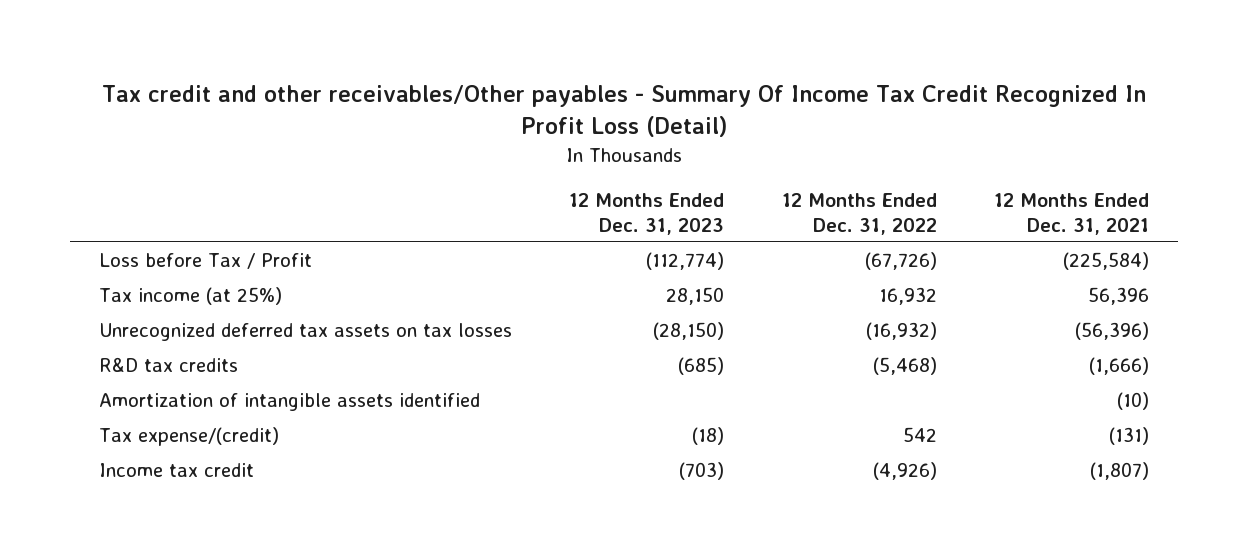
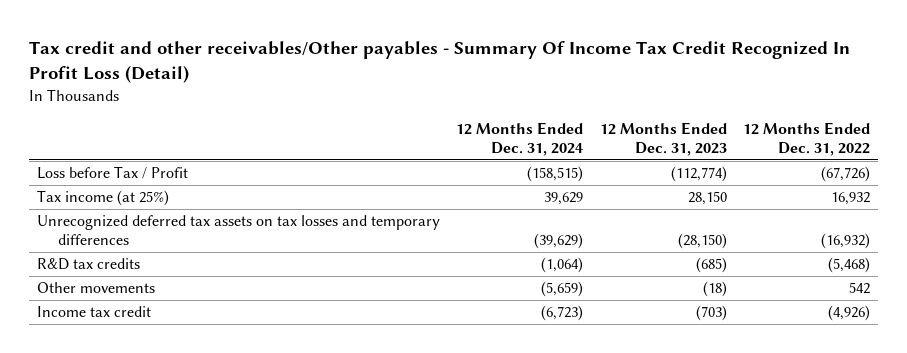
- | 12 Months Ended Dec. 31, 2023 | 12 Months Ended Dec. 31, 2022 | 12 Months Ended Dec. 31, 2021
+ | 12 Months Ended Dec. 31, 2024 | 12 Months Ended Dec. 31, 2023 | 12 Months Ended Dec. 31, 2022
- Unrecognized deferred tax assets on tax losses | (28,150) | (16,932) | (56,396)
+ Unrecognized deferred tax assets on tax losses and temporary differences | (39,629) | (28,150) | (16,932)
- Amortization of intangible assets identified | | | (10)
- Tax expense/(credit) | (18) | 542 | (131)
+ Other movements | (5,659) | (18) | 542

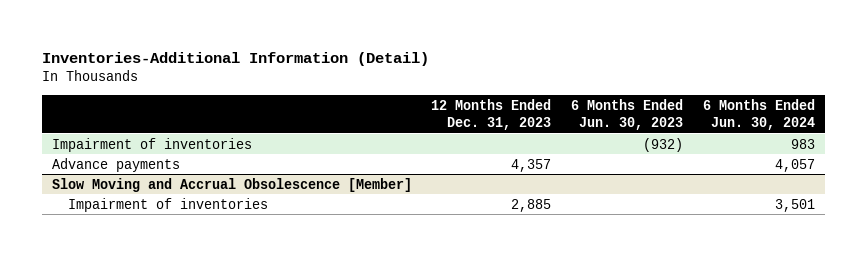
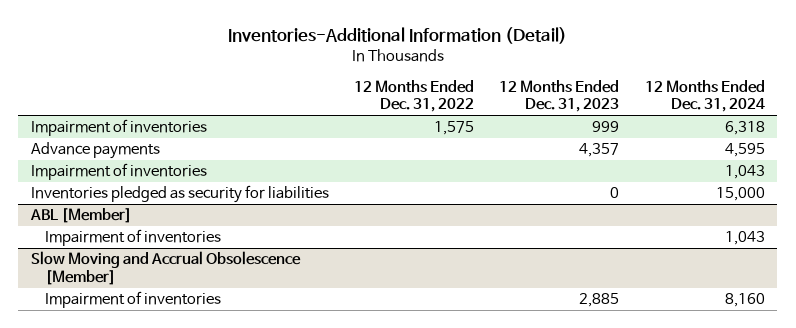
- | 12 Months Ended Dec. 31, 2023 | 6 Months Ended Jun. 30, 2023 | 6 Months Ended Jun. 30, 2024
+ | 12 Months Ended Dec. 31, 2022 | 12 Months Ended Dec. 31, 2023 | 12 Months Ended Dec. 31, 2024
+ Impairment of inventories | 1,575 | 999 | 6,318
moved down: Impairment of inventories | | | 1,043
+ Inventories pledged as security for liabilities | | 0 | 15,000
+ ABL [Member]
+ Impairment of inventories | | | 1,043

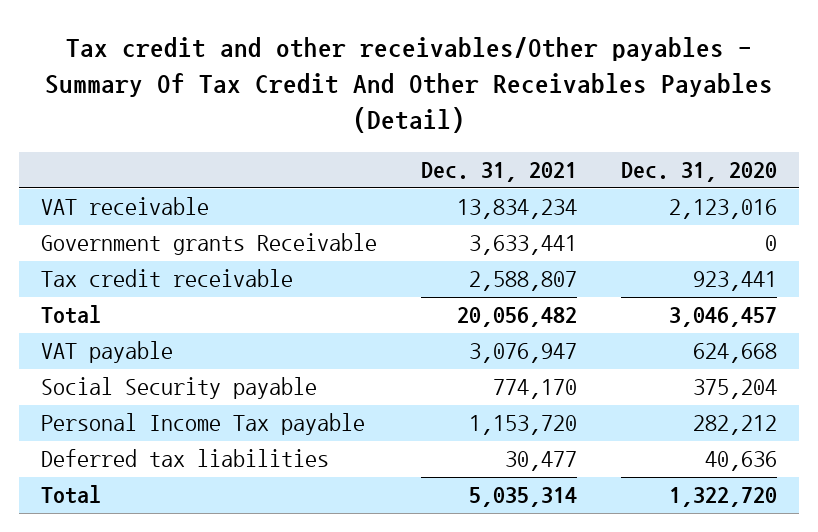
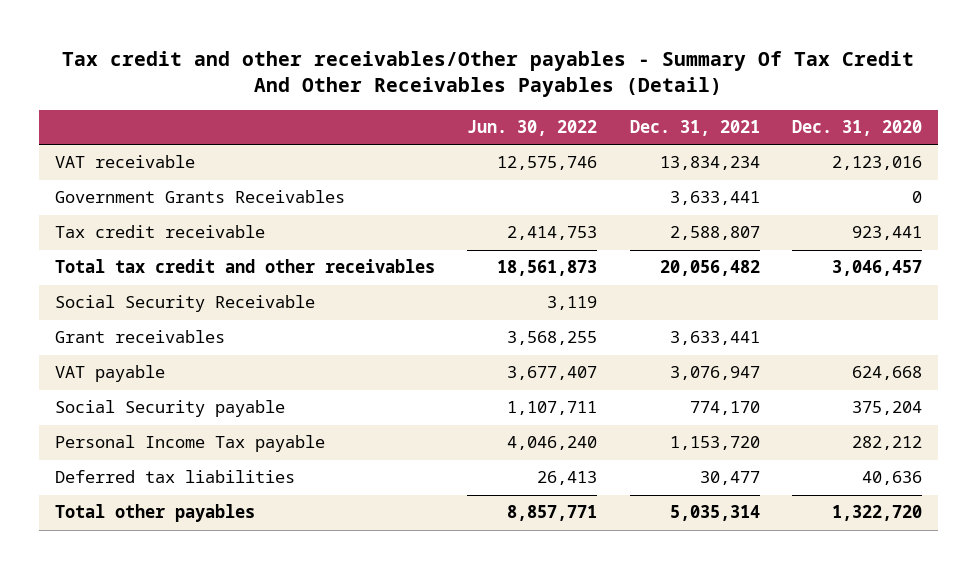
- | Dec. 31, 2021 | Dec. 31, 2020
+ | Jun. 30, 2022 | Dec. 31, 2021 | Dec. 31, 2020
- Government grants Receivable | 3,633,441 | 0
+ Government Grants Receivables | | 3,633,441 | 0
- Total | 20,056,482 | 3,046,457
+ Total tax credit and other receivables | 18,561,873 | 20,056,482 | 3,046,457
+ Social Security Receivable | 3,119 | |
+ Grant receivables | 3,568,255 | 3,633,441 |
- Total | 5,035,314 | 1,322,720
+ Total other payables | 8,857,771 | 5,035,314 | 1,322,720

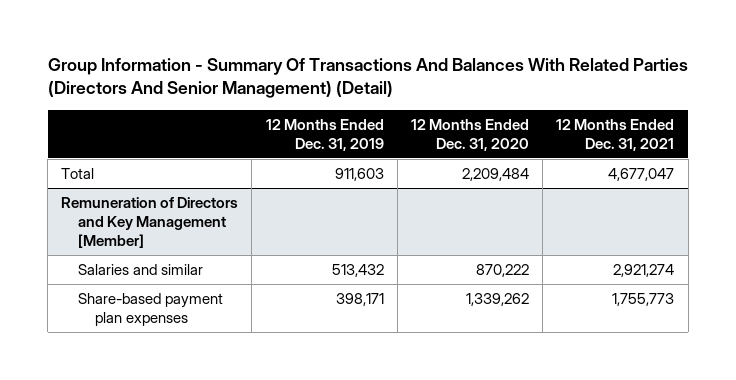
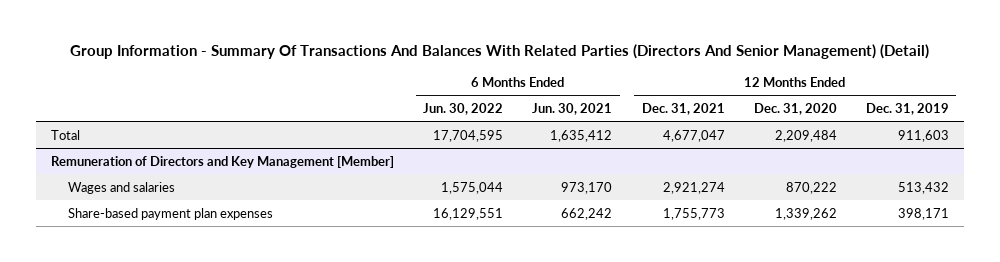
- | 12 Months Ended Dec. 31, 2019 | 12 Months Ended Dec. 31, 2020 | 12 Months Ended Dec. 31, 2021
+ | 6 Months Ended Jun. 30, 2022 | 6 Months Ended Jun. 30, 2021 | 12 Months Ended Dec. 31, 2021 | 12 Months Ended Dec. 31, 2020 | 12 Months Ended Dec. 31, 2019
@ Remuneration of Directors and Key Management [Member]
- Salaries and similar | 513,432 | 870,222 | 2,921,274
+ Wages and salaries | 1,575,044 | 973,170 | 2,921,274 | 870,222 | 513,432

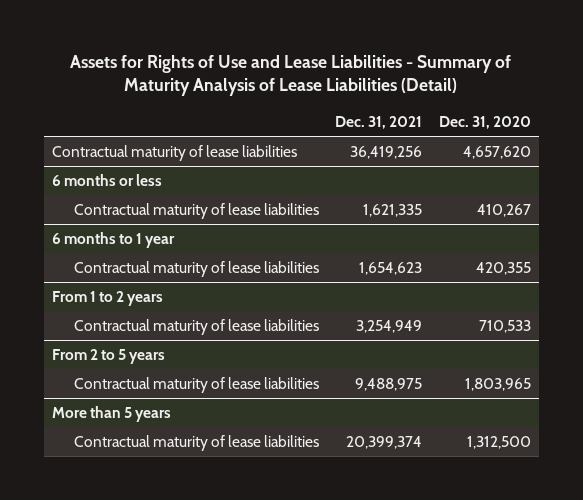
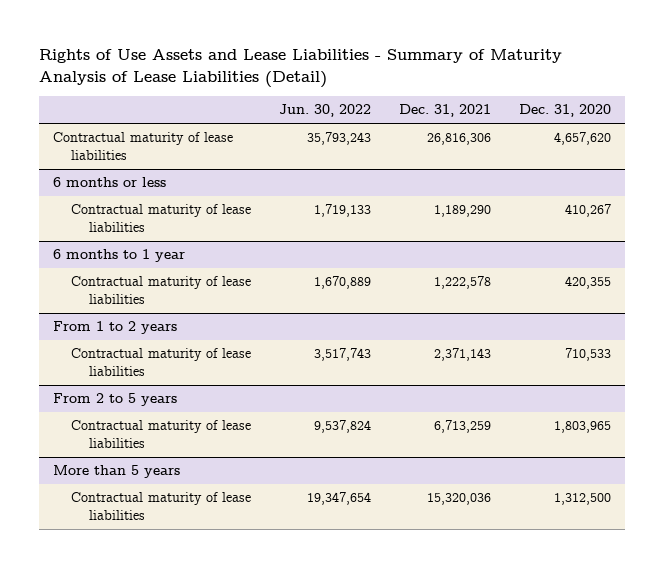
- Assets for Rights of Use and Lease Liabilities - Summary of Maturity Analysis of Lease Liabilities (Detail)
+ Rights of Use Assets and Lease Liabilities - Summary of Maturity Analysis of Lease Liabilities (Detail)
- | Dec. 31, 2021 | Dec. 31, 2020
+ | Jun. 30, 2022 | Dec. 31, 2021 | Dec. 31, 2020
- Contractual maturity of lease liabilities | 36,419,256 | 4,657,620
+ Contractual maturity of lease liabilities | 35,793,243 | 26,816,306 | 4,657,620
@ 6 months or less
- Contractual maturity of lease liabilities | 1,621,335 | 410,267
+ Contractual maturity of lease liabilities | 1,719,133 | 1,189,290 | 410,267
@ 6 months to 1 year
- Contractual maturity of lease liabilities | 1,654,623 | 420,355
+ Contractual maturity of lease liabilities | 1,670,889 | 1,222,578 | 420,355
@ From 1 to 2 years
- Contractual maturity of lease liabilities | 3,254,949 | 710,533
+ Contractual maturity of lease liabilities | 3,517,743 | 2,371,143 | 710,533
@ From 2 to 5 years
- Contractual maturity of lease liabilities | 9,488,975 | 1,803,965
+ Contractual maturity of lease liabilities | 9,537,824 | 6,713,259 | 1,803,965
@ More than 5 years
- Contractual maturity of lease liabilities | 20,399,374 | 1,312,500
+ Contractual maturity of lease liabilities | 19,347,654 | 15,320,036 | 1,312,500

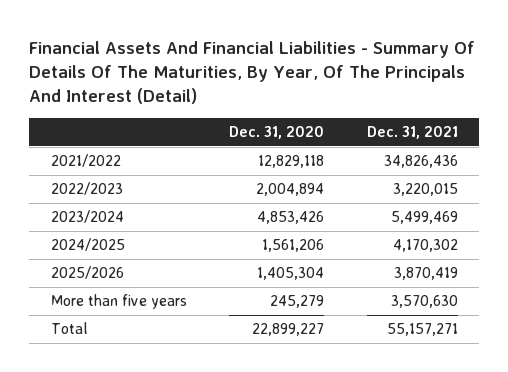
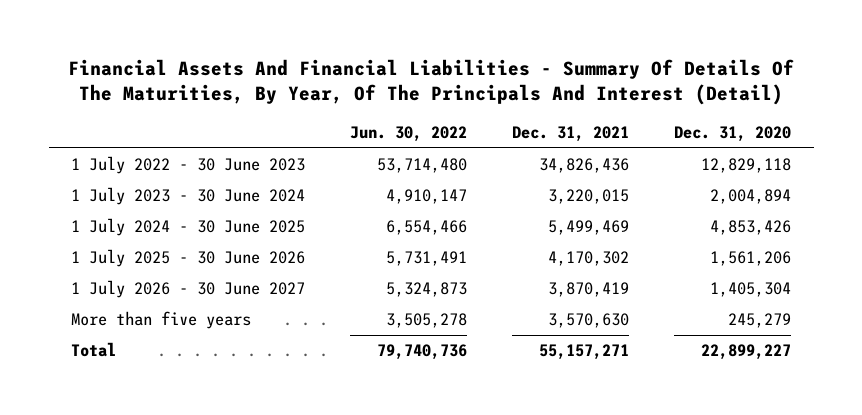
- | Dec. 31, 2020 | Dec. 31, 2021
+ | Jun. 30, 2022 | Dec. 31, 2021 | Dec. 31, 2020
- 2021/2022 | 12,829,118 | 34,826,436
- 2022/2023 | 2,004,894 | 3,220,015
- 2023/2024 | 4,853,426 | 5,499,469
- 2024/2025 | 1,561,206 | 4,170,302
- 2025/2026 | 1,405,304 | 3,870,419
+ 1 July 2022 - 30 June 2023 | 53,714,480 | 34,826,436 | 12,829,118
+ 1 July 2023 - 30 June 2024 | 4,910,147 | 3,220,015 | 2,004,894
+ 1 July 2024 - 30 June 2025 | 6,554,466 | 5,499,469 | 4,853,426
+ 1 July 2025 - 30 June 2026 | 5,731,491 | 4,170,302 | 1,561,206
+ 1 July 2026 - 30 June 2027 | 5,324,873 | 3,870,419 | 1,405,304

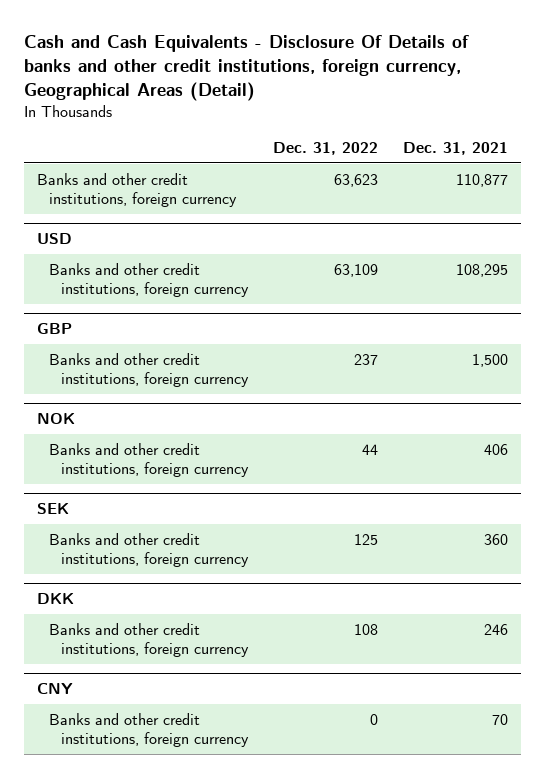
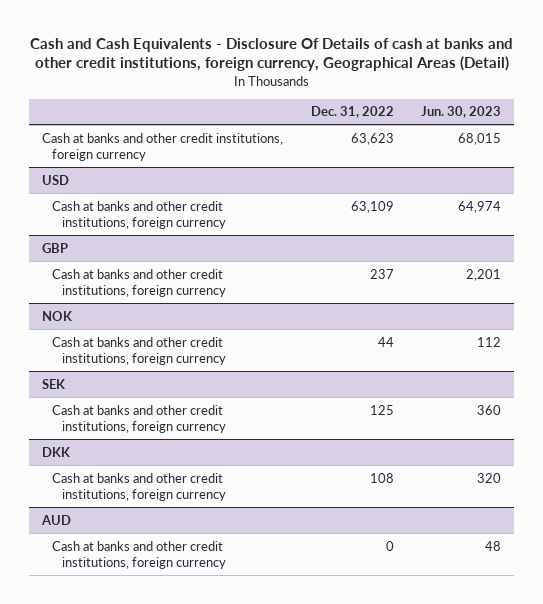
- Cash and Cash Equivalents - Disclosure Of Details of banks and other credit institutions, foreign currency, Geographical Areas (Detail)
+ Cash and Cash Equivalents - Disclosure Of Details of cash at banks and other credit institutions, foreign currency, Geographical Areas (Detail)
- | Dec. 31, 2022 | Dec. 31, 2021
+ | Dec. 31, 2022 | Jun. 30, 2023
- Banks and other credit institutions, foreign currency | 63,623 | 110,877
+ Cash at banks and other credit institutions, foreign currency | 63,623 | 68,015
@ USD
- Banks and other credit institutions, foreign currency | 63,109 | 108,295
+ Cash at banks and other credit institutions, foreign currency | 63,109 | 64,974
@ GBP
- Banks and other credit institutions, foreign currency | 237 | 1,500
+ Cash at banks and other credit institutions, foreign currency | 237 | 2,201
@ NOK
- Banks and other credit institutions, foreign currency | 44 | 406
+ Cash at banks and other credit institutions, foreign currency | 44 | 112
@ SEK
- Banks and other credit institutions, foreign currency | 125 | 360
+ Cash at banks and other credit institutions, foreign currency | 125 | 360
@ DKK
- Banks and other credit institutions, foreign currency | 108 | 246
- CNY
- Banks and other credit institutions, foreign currency | 0 | 70
@ DKK
+ Cash at banks and other credit institutions, foreign currency | 108 | 320
+ AUD
+ Cash at banks and other credit institutions, foreign currency | 0 | 48

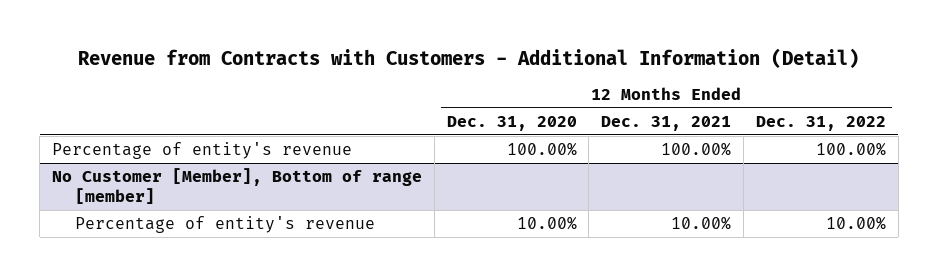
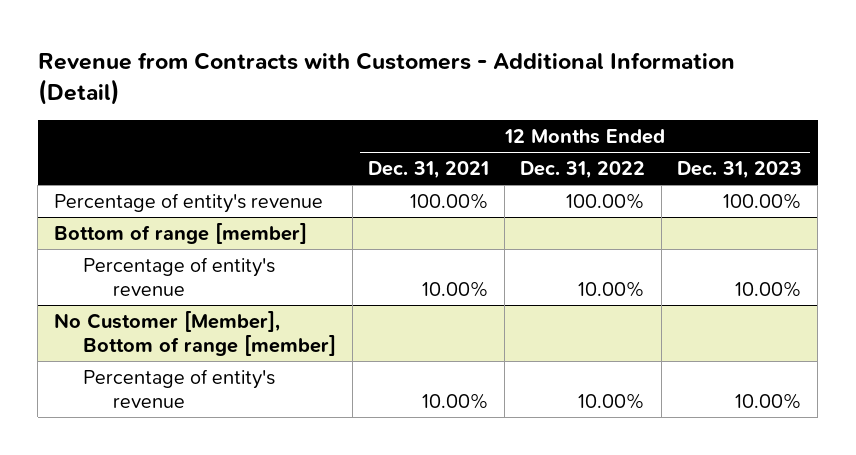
- | 12 Months Ended Dec. 31, 2020 | 12 Months Ended Dec. 31, 2021 | 12 Months Ended Dec. 31, 2022
+ | 12 Months Ended Dec. 31, 2021 | 12 Months Ended Dec. 31, 2022 | 12 Months Ended Dec. 31, 2023
+ Bottom of range [member]
+ Percentage of entity's revenue | 10.00% | 10.00% | 10.00%

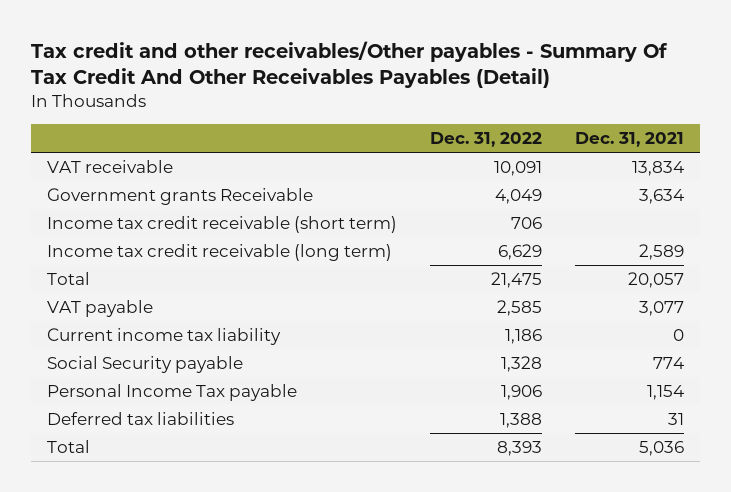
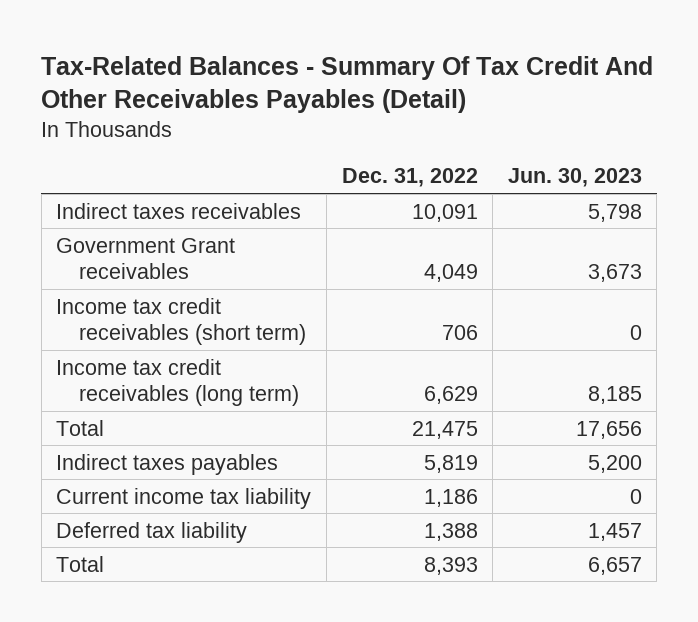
- Tax credit and other receivables/Other payables - Summary Of Tax Credit And Other Receivables Payables (Detail)
+ Tax-Related Balances - Summary Of Tax Credit And Other Receivables Payables (Detail)
- | Dec. 31, 2022 | Dec. 31, 2021
+ | Dec. 31, 2022 | Jun. 30, 2023
- VAT receivable | 10,091 | 13,834
- Government grants Receivable | 4,049 | 3,634
- Income tax credit receivable (short term) | 706 |
- Income tax credit receivable (long term) | 6,629 | 2,589
+ Indirect taxes receivables | 10,091 | 5,798
+ Government Grant receivables | 4,049 | 3,673
+ Income tax credit receivables (short term) | 706 | 0
+ Income tax credit receivables (long term) | 6,629 | 8,185
- VAT payable | 2,585 | 3,077
+ Indirect taxes payables | 5,819 | 5,200
- Social Security payable | 1,328 | 774
- Personal Income Tax payable | 1,906 | 1,154
- Deferred tax liabilities | 1,388 | 31
+ Deferred tax liability | 1,388 | 1,457

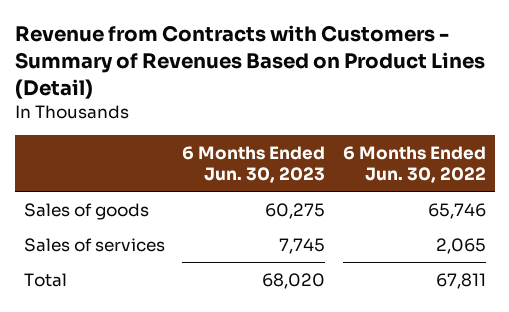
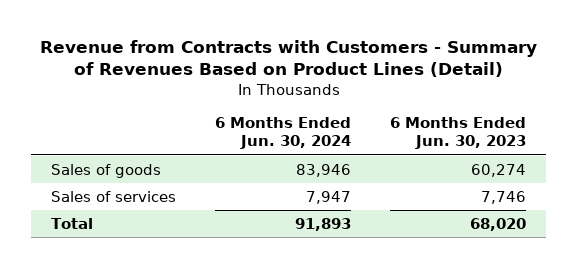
- | 6 Months Ended Jun. 30, 2023 | 6 Months Ended Jun. 30, 2022
+ | 6 Months Ended Jun. 30, 2024 | 6 Months Ended Jun. 30, 2023
- Sales of goods | 60,275 | 65,746
- Sales of services | 7,745 | 2,065
+ Sales of goods | 83,946 | 60,274
+ Sales of services | 7,947 | 7,746

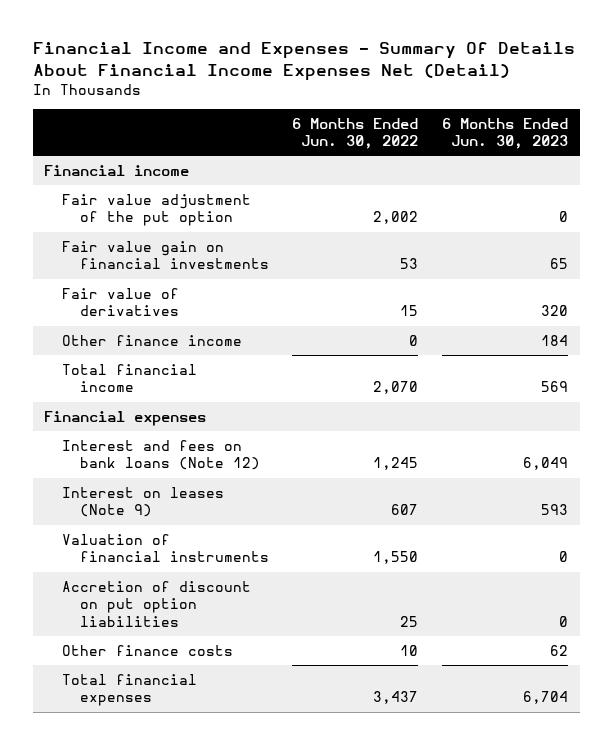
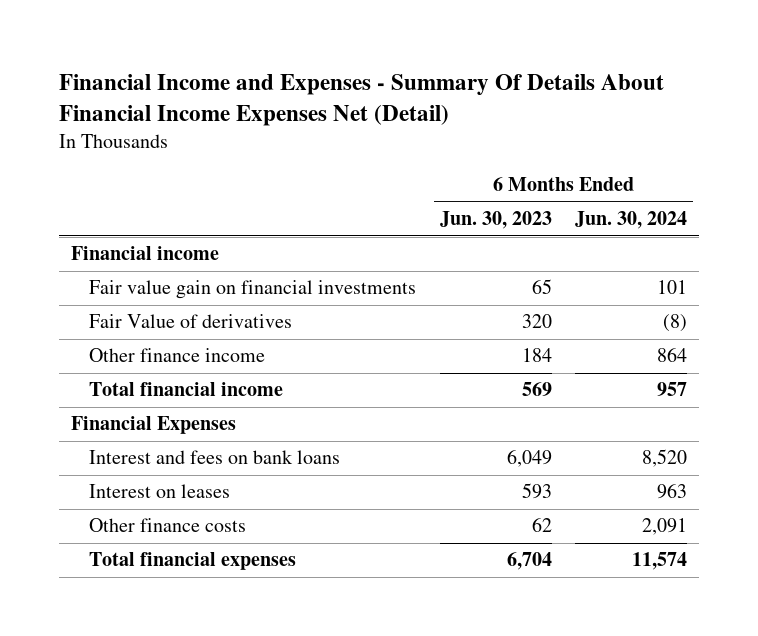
- | 6 Months Ended Jun. 30, 2022 | 6 Months Ended Jun. 30, 2023
+ | 6 Months Ended Jun. 30, 2023 | 6 Months Ended Jun. 30, 2024
- Fair value adjustment of the put option | 2,002 | 0
- Fair value of derivatives | 15 | 320
+ Fair Value of derivatives | 320 | (8)
- Financial expenses
- Interest and fees on bank loans (Note 12) | 1,245 | 6,049
- Interest on leases (Note 9) | 607 | 593
- Valuation of financial instruments | 1,550 | 0
- Accretion of discount on put option liabilities | 25 | 0
+ Financial Expenses
+ Interest and fees on bank loans | 6,049 | 8,520
+ Interest on leases | 593 | 963

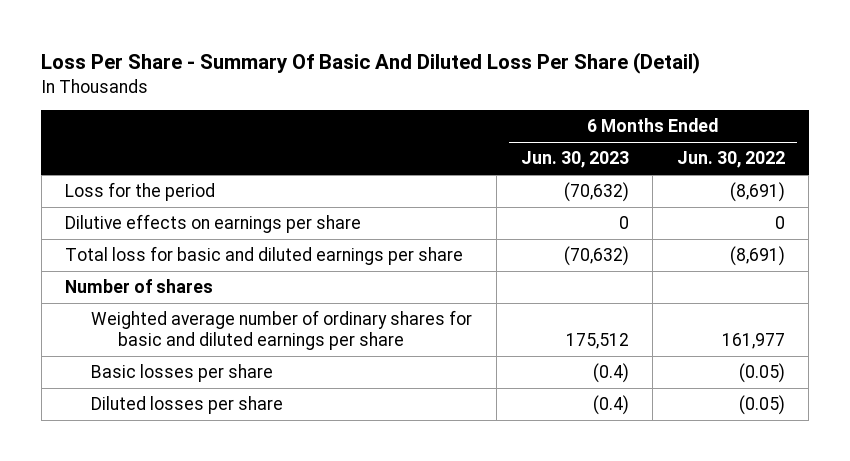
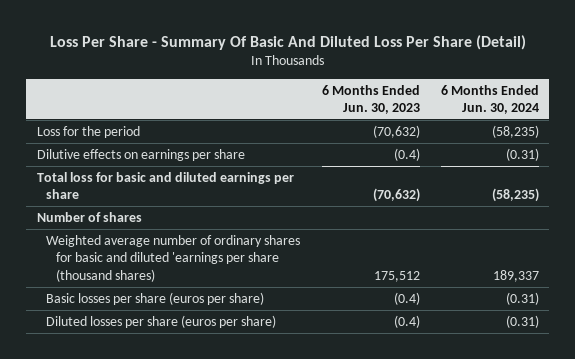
- | 6 Months Ended Jun. 30, 2023 | 6 Months Ended Jun. 30, 2022
+ | 6 Months Ended Jun. 30, 2023 | 6 Months Ended Jun. 30, 2024
- Dilutive effects on earnings per share | 0 | 0
+ Dilutive effects on earnings per share | (0.4) | (0.31)
- Weighted average number of ordinary shares for basic and diluted earnings per share | 175,512 | 161,977
- Basic losses per share | (0.4) | (0.05)
- Diluted losses per share | (0.4) | (0.05)
+ Weighted average number of ordinary shares for basic and diluted 'earnings per share (thousand shares) | 175,512 | 189,337
+ Basic losses per share (euros per share) | (0.4) | (0.31)
+ Diluted losses per share (euros per share) | (0.4) | (0.31)

